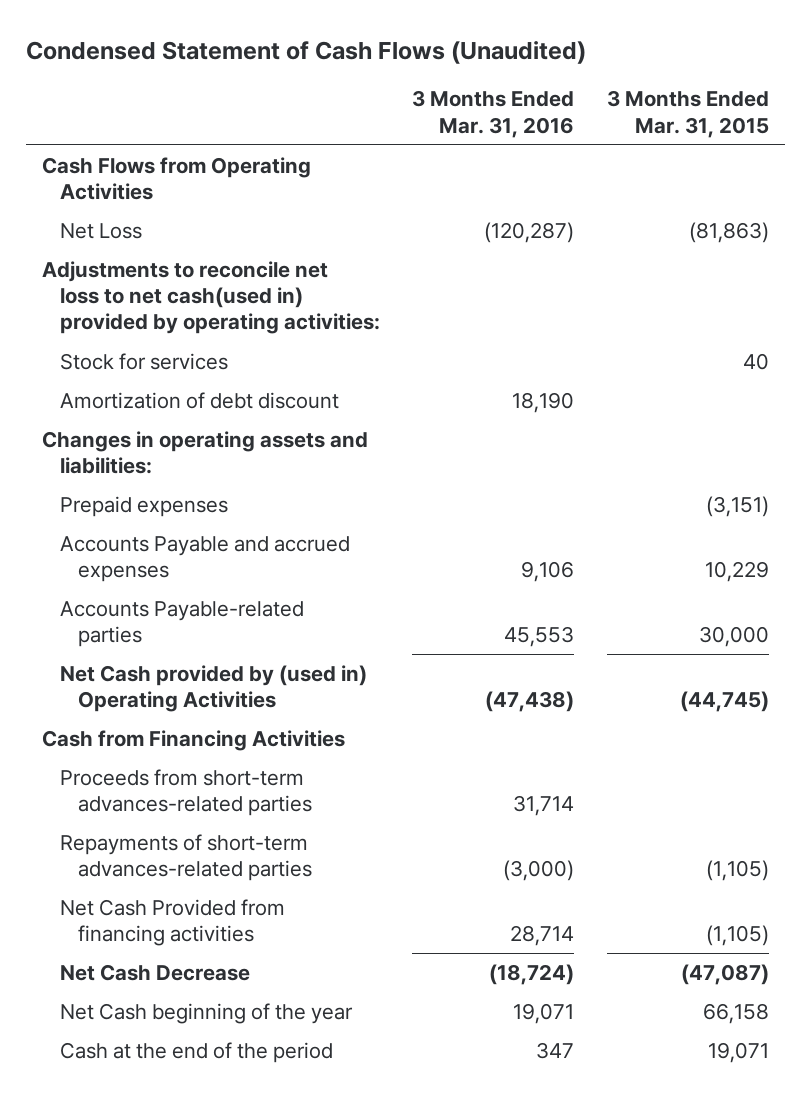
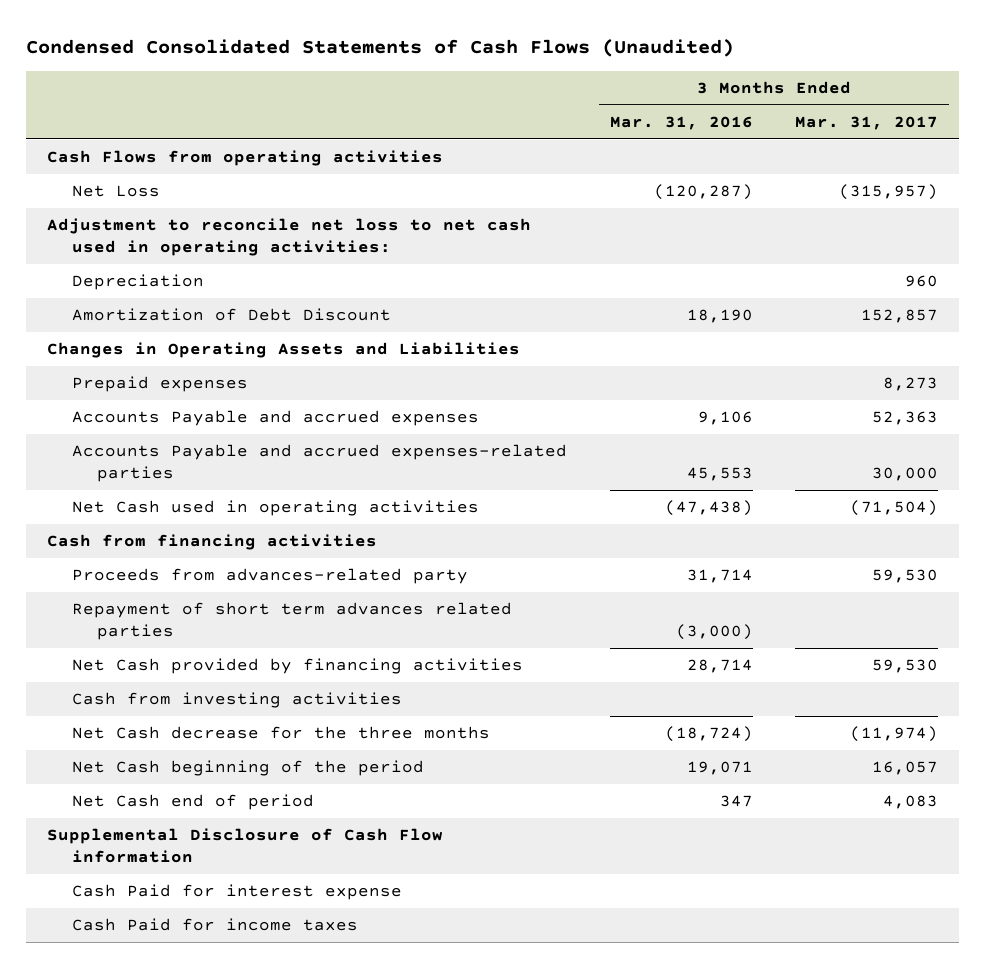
- Condensed Statement of Cash Flows (Unaudited)
+ Condensed Consolidated Statements of Cash Flows (Unaudited)
- | 3 Months Ended Mar. 31, 2016 | 3 Months Ended Mar. 31, 2015
+ | 3 Months Ended Mar. 31, 2016 | 3 Months Ended Mar. 31, 2017
- Cash Flows from Operating Activities
+ Cash Flows from operating activities
- Adjustments to reconcile net loss to net cash(used in) provided by operating activities:
- Stock for services | | 40
- Amortization of debt discount | 18,190 |
- Changes in operating assets and liabilities:
+ Adjustment to reconcile net loss to net cash used in operating activities:
+ Depreciation | | 960
+ Amortization of Debt Discount | 18,190 | 152,857
+ Changes in Operating Assets and Liabilities
- Accounts Payable-related parties | 45,553 | 30,000
- Net Cash provided by (used in) Operating Activities | (47,438) | (44,745)
- Cash from Financing Activities
- Proceeds from short-term advances-related parties | 31,714 |
- Repayments of short-term advances-related parties | (3,000) | (1,105)
- Net Cash Provided from financing activities | 28,714 | (1,105)
- Net Cash Decrease | (18,724) | (47,087)
- Net Cash beginning of the year | 19,071 | 66,158
- Cash at the end of the period | 347 | 19,071
+ Accounts Payable and accrued expenses-related parties | 45,553 | 30,000
+ Net Cash used in operating activities | (47,438) | (71,504)
+ Cash from financing activities
+ Proceeds from advances-related party | 31,714 | 59,530
+ Repayment of short term advances related parties | (3,000) |
+ Net Cash provided by financing activities | 28,714 | 59,530
+ Cash from investing activities
+ Net Cash decrease for the three months | (18,724) | (11,974)
+ Net Cash beginning of the period | 19,071 | 16,057
+ Net Cash end of period | 347 | 4,083
+ Supplemental Disclosure of Cash Flow information
+ Cash Paid for interest expense
+ Cash Paid for income taxes

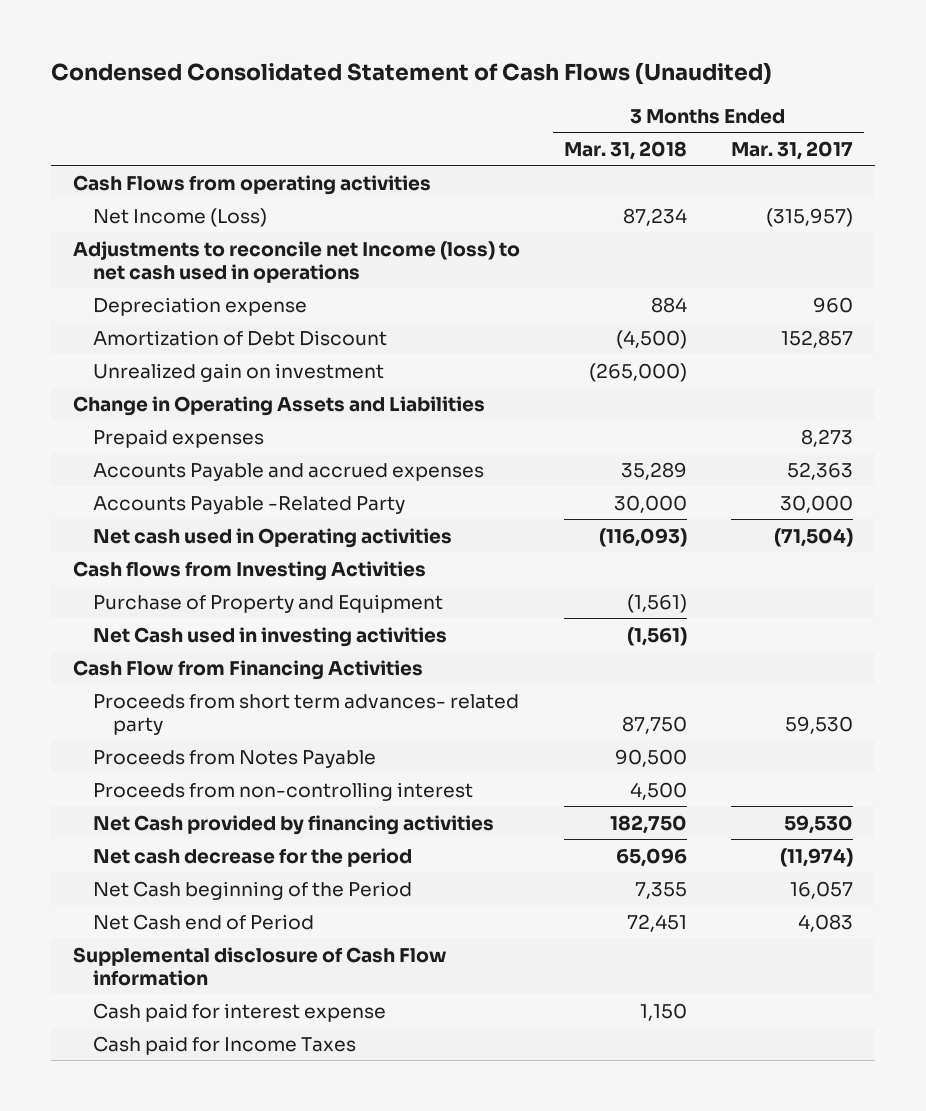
- Condensed Consolidated Statements of Cash Flows (Unaudited)
+ Condensed Consolidated Statement of Cash Flows (Unaudited)
- | 3 Months Ended Mar. 31, 2016 | 3 Months Ended Mar. 31, 2017
+ | 3 Months Ended Mar. 31, 2018 | 3 Months Ended Mar. 31, 2017
- Net Loss | (120,287) | (315,957)
- Adjustment to reconcile net loss to net cash used in operating activities:
- Depreciation | | 960
+ Net Income (Loss) | 87,234 | (315,957)
+ Adjustments to reconcile net Income (loss) to net cash used in operations
+ Depreciation expense | 884 | 960
- Changes in Operating Assets and Liabilities
+ Unrealized gain on investment | (265,000) |
+ Change in Operating Assets and Liabilities
- Accounts Payable and accrued expenses-related parties | 45,553 | 30,000
- Net Cash used in operating activities | (47,438) | (71,504)
- Cash from financing activities
- Proceeds from advances-related party | 31,714 | 59,530
- Repayment of short term advances related parties | (3,000) |
+ Accounts Payable -Related Party | 30,000 | 30,000
+ Net cash used in Operating activities | (116,093) | (71,504)
+ Cash flows from Investing Activities
+ Purchase of Property and Equipment | (1,561) |
+ Net Cash used in investing activities | (1,561) |
+ Cash Flow from Financing Activities
+ Proceeds from short term advances- related party | 87,750 | 59,530
+ Proceeds from Notes Payable | 90,500 |
+ Proceeds from non-controlling interest | 4,500 |
- Cash from investing activities
- Net Cash decrease for the three months | (18,724) | (11,974)
- Net Cash beginning of the period | 19,071 | 16,057
- Net Cash end of period | 347 | 4,083
- Supplemental Disclosure of Cash Flow information
- Cash Paid for interest expense
- Cash Paid for income taxes
+ Net cash decrease for the period | 65,096 | (11,974)
+ Net Cash beginning of the Period | 7,355 | 16,057
+ Net Cash end of Period | 72,451 | 4,083
+ Supplemental disclosure of Cash Flow information
+ Cash paid for interest expense | 1,150 |
+ Cash paid for Income Taxes

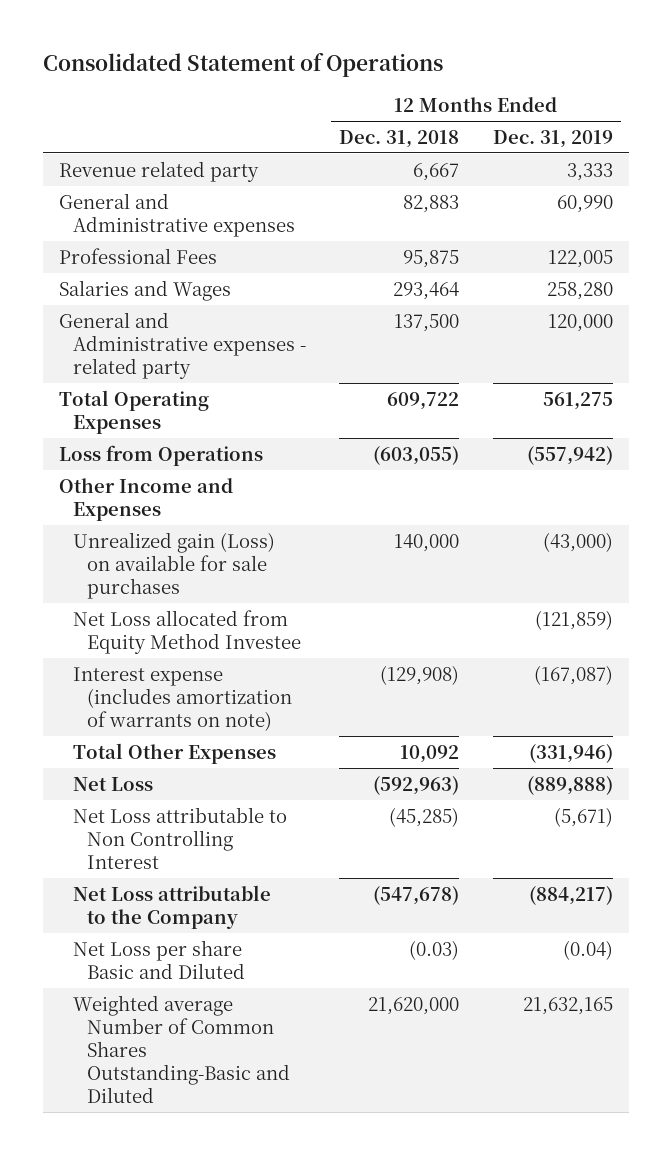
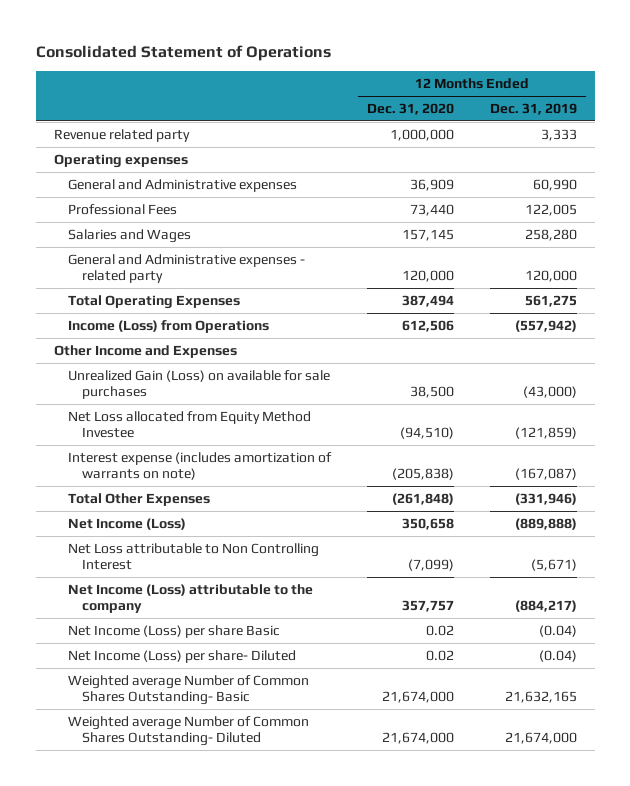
- | 12 Months Ended Dec. 31, 2018 | 12 Months Ended Dec. 31, 2019
+ | 12 Months Ended Dec. 31, 2020 | 12 Months Ended Dec. 31, 2019
+ Operating expenses
- Loss from Operations | (603,055) | (557,942)
+ Income (Loss) from Operations | 612,506 | (557,942)
- Unrealized gain (Loss) on available for sale purchases | 140,000 | (43,000)
+ Unrealized Gain (Loss) on available for sale purchases | 38,500 | (43,000)
- Net Loss | (592,963) | (889,888)
+ Net Income (Loss) | 350,658 | (889,888)
- Net Loss attributable to the Company | (547,678) | (884,217)
- Net Loss per share Basic and Diluted | (0.03) | (0.04)
- Weighted average Number of Common Shares Outstanding-Basic and Diluted | 21,620,000 | 21,632,165
+ Net Income (Loss) attributable to the company | 357,757 | (884,217)
+ Net Income (Loss) per share Basic | 0.02 | (0.04)
+ Net Income (Loss) per share- Diluted | 0.02 | (0.04)
+ Weighted average Number of Common Shares Outstanding- Basic | 21,674,000 | 21,632,165
+ Weighted average Number of Common Shares Outstanding- Diluted | 21,674,000 | 21,674,000

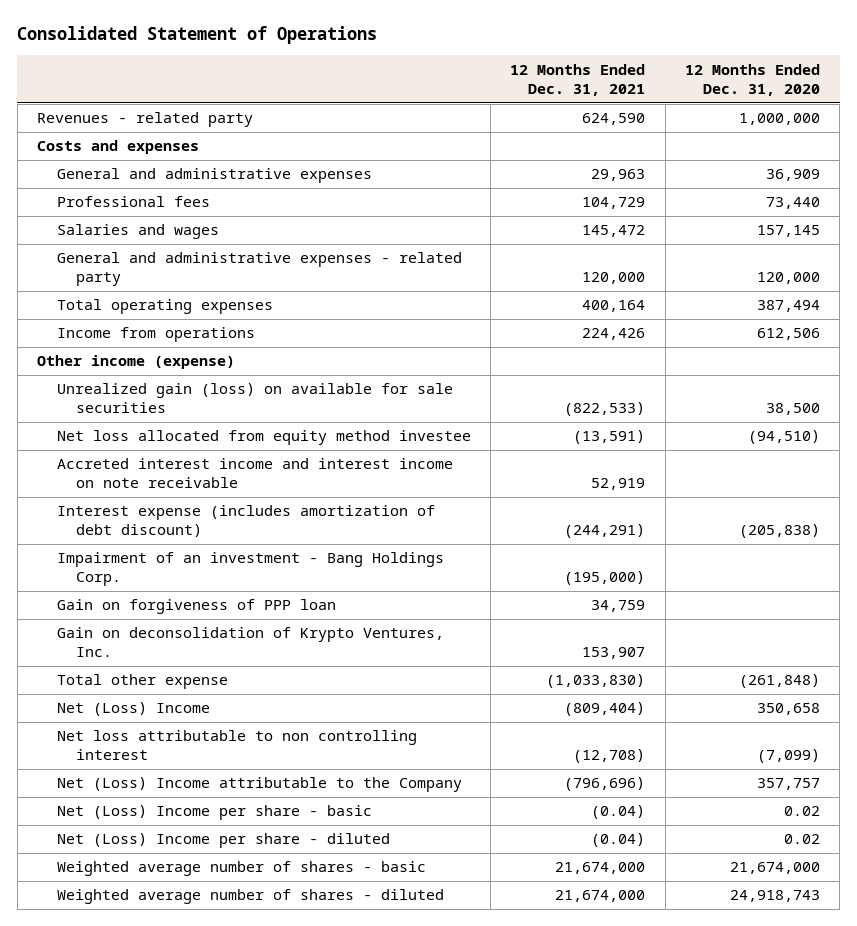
- | 12 Months Ended Dec. 31, 2020 | 12 Months Ended Dec. 31, 2019
+ | 12 Months Ended Dec. 31, 2021 | 12 Months Ended Dec. 31, 2020
- Revenue related party | 1,000,000 | 3,333
- Operating expenses
- General and Administrative expenses | 36,909 | 60,990
- Professional Fees | 73,440 | 122,005
- Salaries and Wages | 157,145 | 258,280
- General and Administrative expenses - related party | 120,000 | 120,000
- Total Operating Expenses | 387,494 | 561,275
- Income (Loss) from Operations | 612,506 | (557,942)
- Other Income and Expenses
- Unrealized Gain (Loss) on available for sale purchases | 38,500 | (43,000)
- Net Loss allocated from Equity Method Investee | (94,510) | (121,859)
- Interest expense (includes amortization of warrants on note) | (205,838) | (167,087)
- Total Other Expenses | (261,848) | (331,946)
- Net Income (Loss) | 350,658 | (889,888)
- Net Loss attributable to Non Controlling Interest | (7,099) | (5,671)
- Net Income (Loss) attributable to the company | 357,757 | (884,217)
- Net Income (Loss) per share Basic | 0.02 | (0.04)
- Net Income (Loss) per share- Diluted | 0.02 | (0.04)
- Weighted average Number of Common Shares Outstanding- Basic | 21,674,000 | 21,632,165
- Weighted average Number of Common Shares Outstanding- Diluted | 21,674,000 | 21,674,000
+ Revenues - related party | 624,590 | 1,000,000
+ Costs and expenses
+ General and administrative expenses | 29,963 | 36,909
+ Professional fees | 104,729 | 73,440
+ Salaries and wages | 145,472 | 157,145
+ General and administrative expenses - related party | 120,000 | 120,000
+ Total operating expenses | 400,164 | 387,494
+ Income from operations | 224,426 | 612,506
+ Other income (expense)
+ Unrealized gain (loss) on available for sale securities | (822,533) | 38,500
+ Net loss allocated from equity method investee | (13,591) | (94,510)
+ Accreted interest income and interest income on note receivable | 52,919 |
+ Interest expense (includes amortization of debt discount) | (244,291) | (205,838)
+ Impairment of an investment - Bang Holdings Corp. | (195,000) |
+ Gain on forgiveness of PPP loan | 34,759 |
+ Gain on deconsolidation of Krypto Ventures, Inc. | 153,907 |
+ Total other expense | (1,033,830) | (261,848)
+ Net (Loss) Income | (809,404) | 350,658
+ Net loss attributable to non controlling interest | (12,708) | (7,099)
+ Net (Loss) Income attributable to the Company | (796,696) | 357,757
+ Net (Loss) Income per share - basic | (0.04) | 0.02
+ Net (Loss) Income per share - diluted | (0.04) | 0.02
+ Weighted average number of shares - basic | 21,674,000 | 21,674,000
+ Weighted average number of shares - diluted | 21,674,000 | 24,918,743

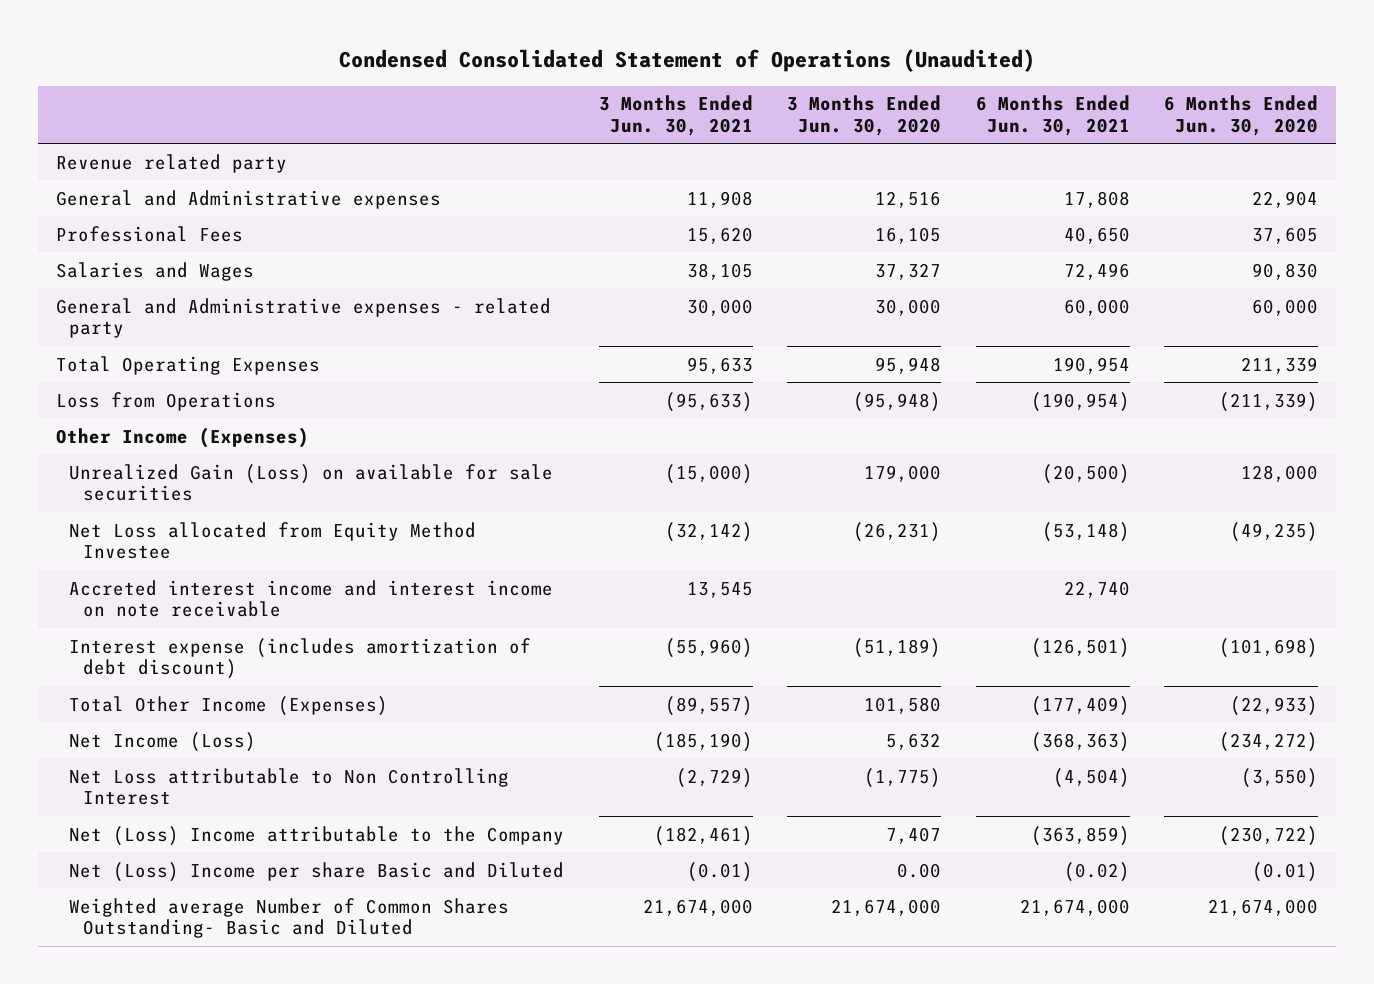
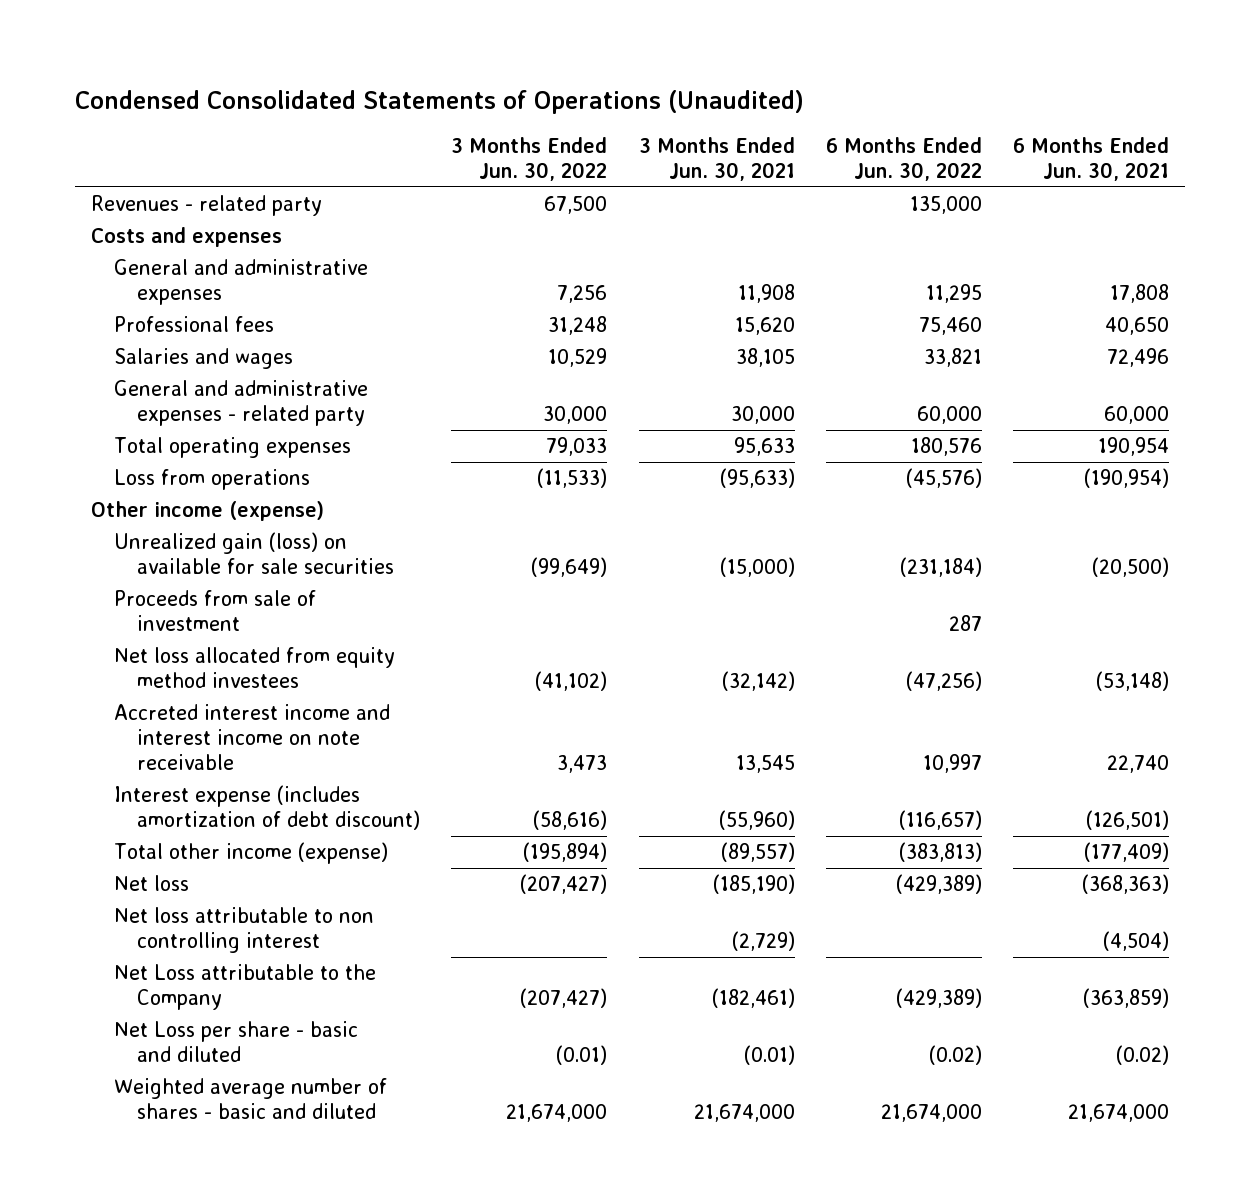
- Condensed Consolidated Statement of Operations (Unaudited)
+ Condensed Consolidated Statements of Operations (Unaudited)
- | 3 Months Ended Jun. 30, 2021 | 3 Months Ended Jun. 30, 2020 | 6 Months Ended Jun. 30, 2021 | 6 Months Ended Jun. 30, 2020
+ | 3 Months Ended Jun. 30, 2022 | 3 Months Ended Jun. 30, 2021 | 6 Months Ended Jun. 30, 2022 | 6 Months Ended Jun. 30, 2021
- Revenue related party
- General and Administrative expenses | 11,908 | 12,516 | 17,808 | 22,904
- Professional Fees | 15,620 | 16,105 | 40,650 | 37,605
- Salaries and Wages | 38,105 | 37,327 | 72,496 | 90,830
- General and Administrative expenses - related party | 30,000 | 30,000 | 60,000 | 60,000
- Total Operating Expenses | 95,633 | 95,948 | 190,954 | 211,339
- Loss from Operations | (95,633) | (95,948) | (190,954) | (211,339)
- Other Income (Expenses)
- Unrealized Gain (Loss) on available for sale securities | (15,000) | 179,000 | (20,500) | 128,000
- Net Loss allocated from Equity Method Investee | (32,142) | (26,231) | (53,148) | (49,235)
+ Revenues - related party | 67,500 | | 135,000 |
+ Costs and expenses
+ General and administrative expenses | 7,256 | 11,908 | 11,295 | 17,808
+ Professional fees | 31,248 | 15,620 | 75,460 | 40,650
+ Salaries and wages | 10,529 | 38,105 | 33,821 | 72,496
+ General and administrative expenses - related party | 30,000 | 30,000 | 60,000 | 60,000
+ Total operating expenses | 79,033 | 95,633 | 180,576 | 190,954
+ Loss from operations | (11,533) | (95,633) | (45,576) | (190,954)
+ Other income (expense)
+ Unrealized gain (loss) on available for sale securities | (99,649) | (15,000) | (231,184) | (20,500)
+ Proceeds from sale of investment | | | 287 |
+ Net loss allocated from equity method investees | (41,102) | (32,142) | (47,256) | (53,148)
- Total Other Income (Expenses) | (89,557) | 101,580 | (177,409) | (22,933)
- Net Income (Loss) | (185,190) | 5,632 | (368,363) | (234,272)
- Net Loss attributable to Non Controlling Interest | (2,729) | (1,775) | (4,504) | (3,550)
- Net (Loss) Income attributable to the Company | (182,461) | 7,407 | (363,859) | (230,722)
- Net (Loss) Income per share Basic and Diluted | (0.01) | 0.00 | (0.02) | (0.01)
- Weighted average Number of Common Shares Outstanding- Basic and Diluted | 21,674,000 | 21,674,000 | 21,674,000 | 21,674,000
+ Total other income (expense) | (195,894) | (89,557) | (383,813) | (177,409)
+ Net loss | (207,427) | (185,190) | (429,389) | (368,363)
+ Net loss attributable to non controlling interest | | (2,729) | | (4,504)
+ Net Loss attributable to the Company | (207,427) | (182,461) | (429,389) | (363,859)
+ Net Loss per share - basic and diluted | (0.01) | (0.01) | (0.02) | (0.02)
+ Weighted average number of shares - basic and diluted | 21,674,000 | 21,674,000 | 21,674,000 | 21,674,000

